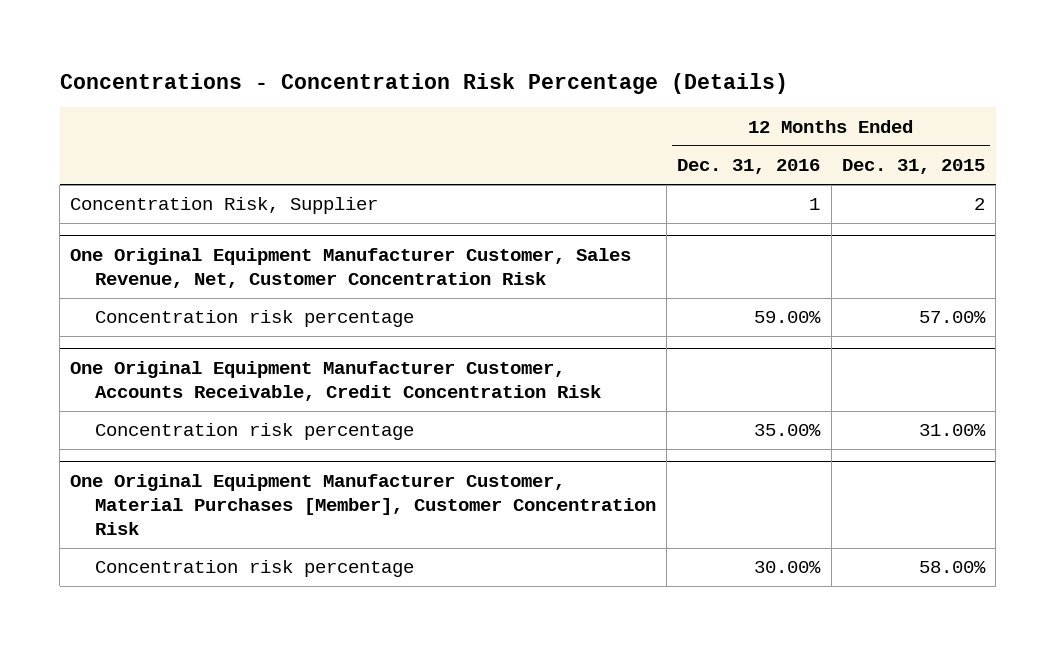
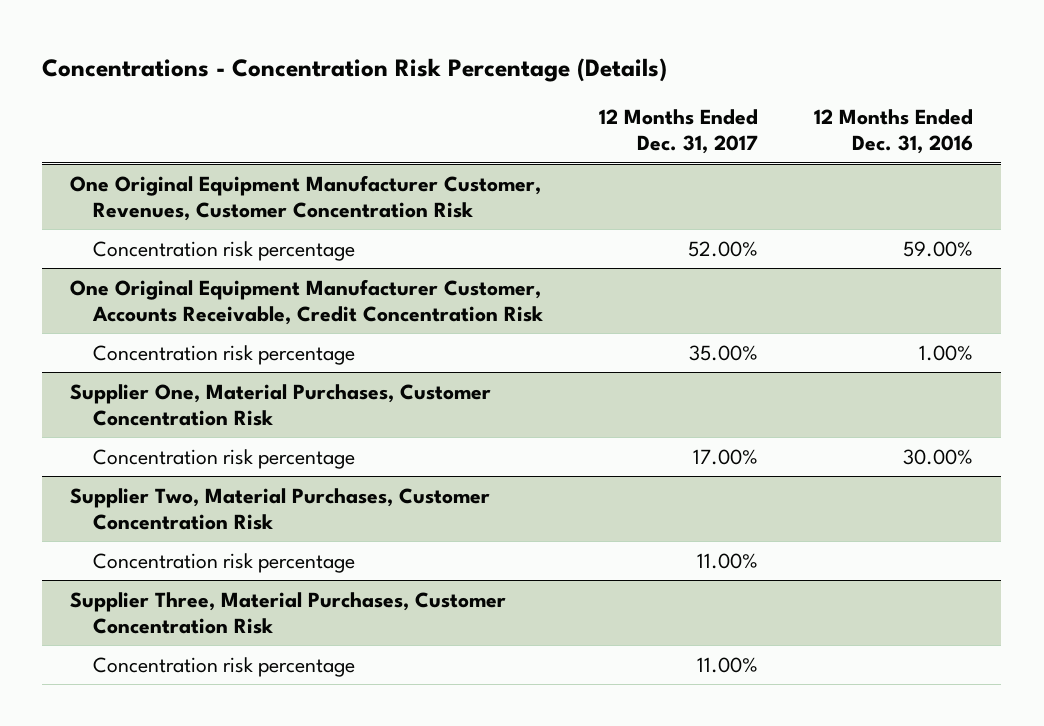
- | 12 Months Ended Dec. 31, 2016 | 12 Months Ended Dec. 31, 2015
+ | 12 Months Ended Dec. 31, 2017 | 12 Months Ended Dec. 31, 2016
- Concentration Risk, Supplier | 1 | 2
- One Original Equipment Manufacturer Customer, Sales Revenue, Net, Customer Concentration Risk
+ One Original Equipment Manufacturer Customer, Revenues, Customer Concentration Risk
@ One Original Equipment Manufacturer Customer, Accounts Receivable, Credit Concentration Risk
- Concentration risk percentage | 35.00% | 31.00%
- One Original Equipment Manufacturer Customer, Material Purchases [Member], Customer Concentration Risk
@ One Original Equipment Manufacturer Customer, Accounts Receivable, Credit Concentration Risk
+ Concentration risk percentage | 35.00% | 1.00%
+ Supplier One, Material Purchases, Customer Concentration Risk
+ Supplier Two, Material Purchases, Customer Concentration Risk
+ Concentration risk percentage | 11.00% |
+ Supplier Three, Material Purchases, Customer Concentration Risk
+ Concentration risk percentage | 11.00% |

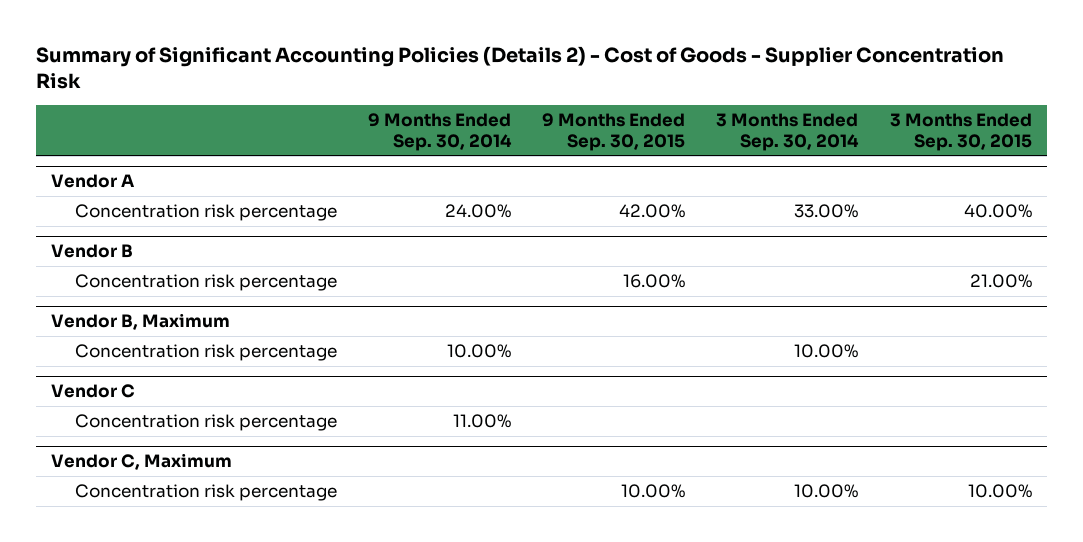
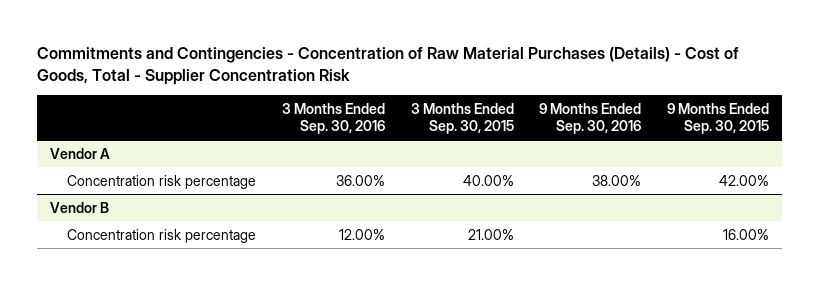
- Summary of Significant Accounting Policies (Details 2) - Cost of Goods - Supplier Concentration Risk
+ Commitments and Contingencies - Concentration of Raw Material Purchases (Details) - Cost of Goods, Total - Supplier Concentration Risk
- | 9 Months Ended Sep. 30, 2014 | 9 Months Ended Sep. 30, 2015 | 3 Months Ended Sep. 30, 2014 | 3 Months Ended Sep. 30, 2015
+ | 3 Months Ended Sep. 30, 2016 | 3 Months Ended Sep. 30, 2015 | 9 Months Ended Sep. 30, 2016 | 9 Months Ended Sep. 30, 2015
- Vendor B, Maximum
- Concentration risk percentage | 10.00% | | 10.00% |
- Vendor C
- Concentration risk percentage | 11.00% | | |
- Vendor C, Maximum
- Concentration risk percentage | | 10.00% | 10.00% | 10.00%

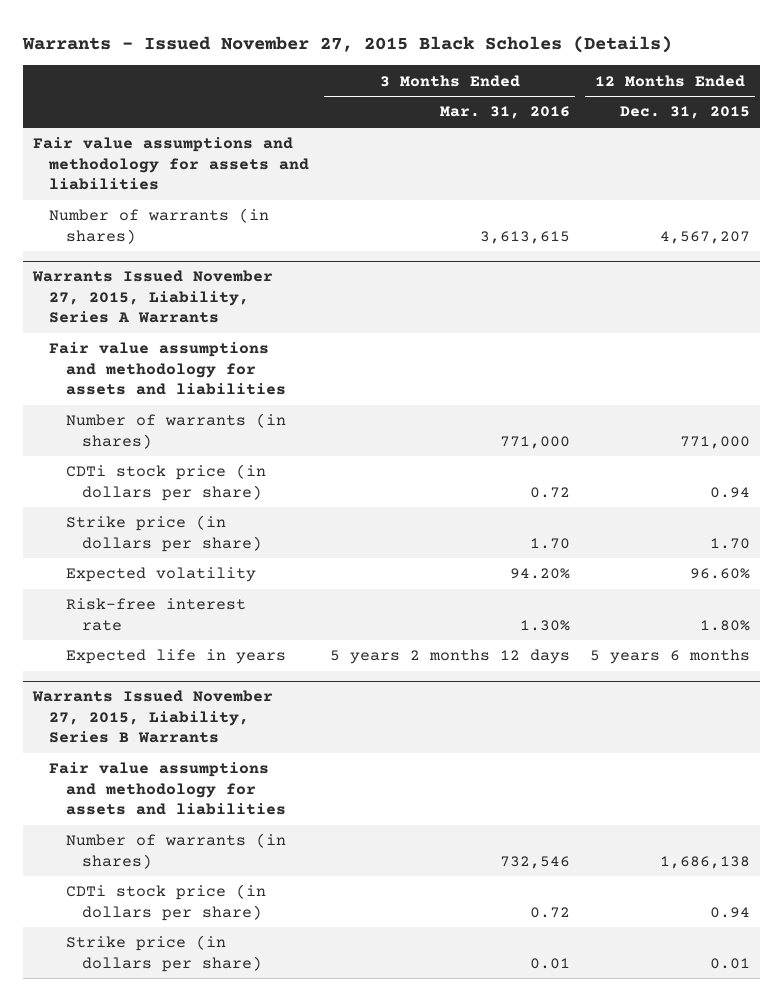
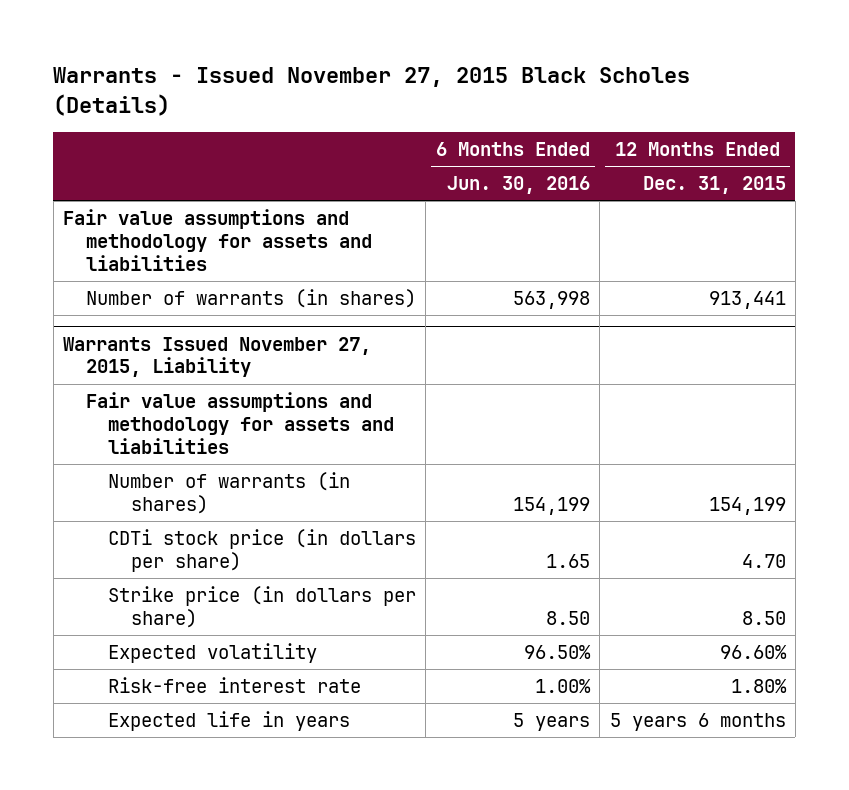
- | 3 Months Ended Mar. 31, 2016 | 12 Months Ended Dec. 31, 2015
+ | 6 Months Ended Jun. 30, 2016 | 12 Months Ended Dec. 31, 2015
- Number of warrants (in shares) | 3,613,615 | 4,567,207
- Warrants Issued November 27, 2015, Liability, Series A Warrants
+ Number of warrants (in shares) | 563,998 | 913,441
+ Warrants Issued November 27, 2015, Liability
- Number of warrants (in shares) | 771,000 | 771,000
- CDTi stock price (in dollars per share) | 0.72 | 0.94
- Strike price (in dollars per share) | 1.70 | 1.70
+ Number of warrants (in shares) | 154,199 | 154,199
+ CDTi stock price (in dollars per share) | 1.65 | 4.70
+ Strike price (in dollars per share) | 8.50 | 8.50
- Warrants Issued November 27, 2015, Liability, Series B Warrants
- Fair value assumptions and methodology for assets and liabilities
- Number of warrants (in shares) | 732,546 | 1,686,138
- CDTi stock price (in dollars per share) | 0.72 | 0.94
- Strike price (in dollars per share) | 0.01 | 0.01

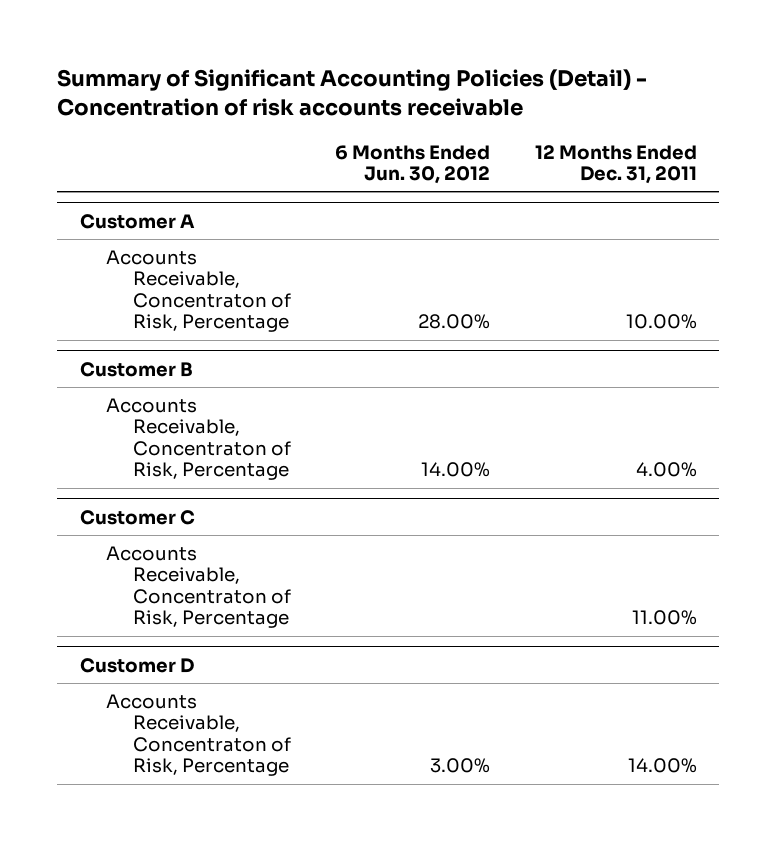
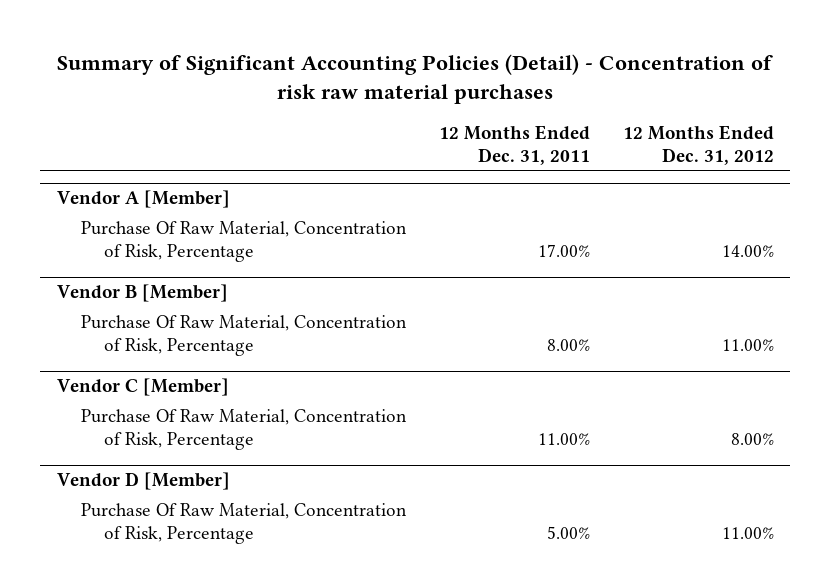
- Summary of Significant Accounting Policies (Detail) - Concentration of risk accounts receivable
+ Summary of Significant Accounting Policies (Detail) - Concentration of risk raw material purchases
- | 6 Months Ended Jun. 30, 2012 | 12 Months Ended Dec. 31, 2011
+ | 12 Months Ended Dec. 31, 2011 | 12 Months Ended Dec. 31, 2012
- Customer A
- Accounts Receivable, Concentraton of Risk, Percentage | 28.00% | 10.00%
- Customer B
- Accounts Receivable, Concentraton of Risk, Percentage | 14.00% | 4.00%
- Customer C
- Accounts Receivable, Concentraton of Risk, Percentage | | 11.00%
- Customer D
- Accounts Receivable, Concentraton of Risk, Percentage | 3.00% | 14.00%
+ Vendor A [Member]
+ Purchase Of Raw Material, Concentration of Risk, Percentage | 17.00% | 14.00%
+ Vendor B [Member]
+ Purchase Of Raw Material, Concentration of Risk, Percentage | 8.00% | 11.00%
+ Vendor C [Member]
+ Purchase Of Raw Material, Concentration of Risk, Percentage | 11.00% | 8.00%
+ Vendor D [Member]
+ Purchase Of Raw Material, Concentration of Risk, Percentage | 5.00% | 11.00%

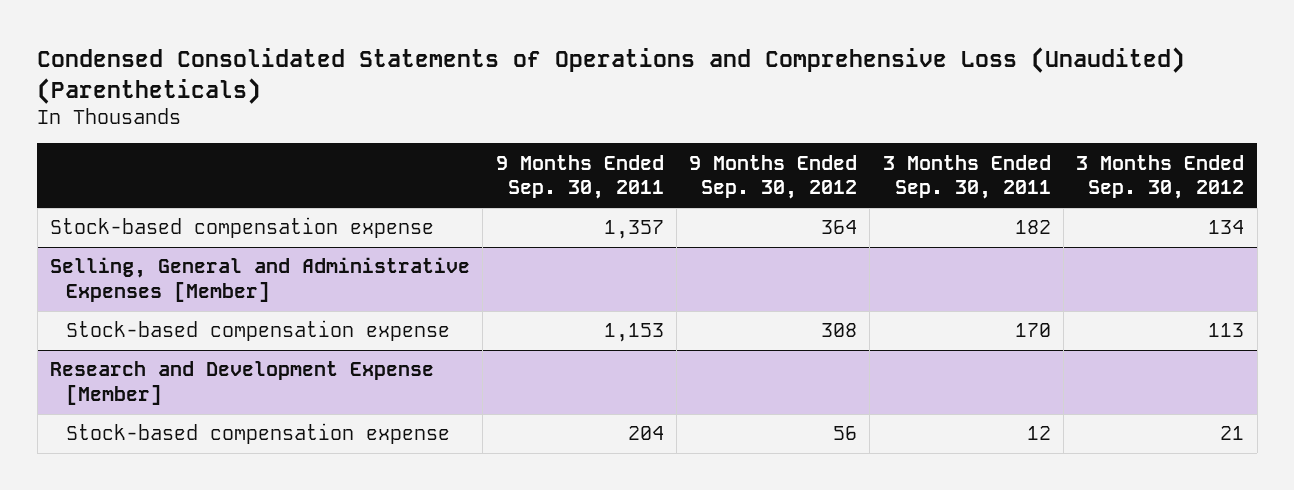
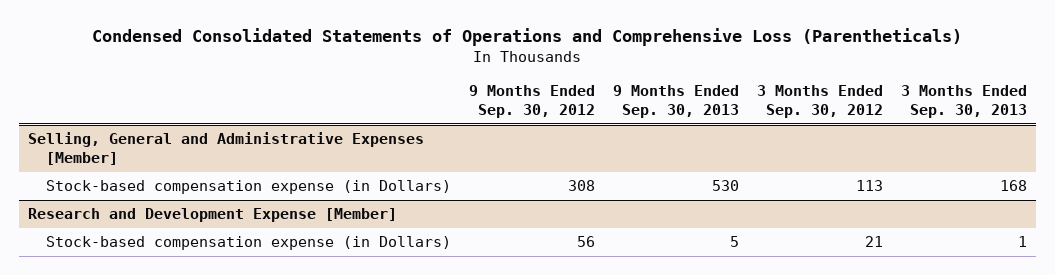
- Condensed Consolidated Statements of Operations and Comprehensive Loss (Unaudited) (Parentheticals)
+ Condensed Consolidated Statements of Operations and Comprehensive Loss (Parentheticals)
- | 9 Months Ended Sep. 30, 2011 | 9 Months Ended Sep. 30, 2012 | 3 Months Ended Sep. 30, 2011 | 3 Months Ended Sep. 30, 2012
+ | 9 Months Ended Sep. 30, 2012 | 9 Months Ended Sep. 30, 2013 | 3 Months Ended Sep. 30, 2012 | 3 Months Ended Sep. 30, 2013
- Stock-based compensation expense | 1,357 | 364 | 182 | 134
@ Selling, General and Administrative Expenses [Member]
- Stock-based compensation expense | 1,153 | 308 | 170 | 113
+ Stock-based compensation expense (in Dollars) | 308 | 530 | 113 | 168
@ Research and Development Expense [Member]
- Stock-based compensation expense | 204 | 56 | 12 | 21
+ Stock-based compensation expense (in Dollars) | 56 | 5 | 21 | 1

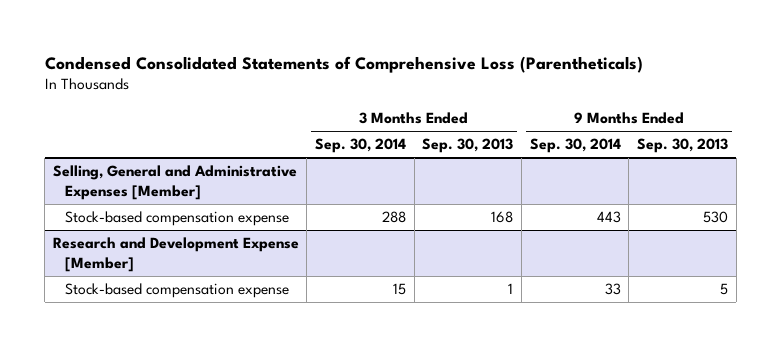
- Condensed Consolidated Statements of Operations and Comprehensive Loss (Parentheticals)
+ Condensed Consolidated Statements of Comprehensive Loss (Parentheticals)
- | 9 Months Ended Sep. 30, 2012 | 9 Months Ended Sep. 30, 2013 | 3 Months Ended Sep. 30, 2012 | 3 Months Ended Sep. 30, 2013
+ | 3 Months Ended Sep. 30, 2014 | 3 Months Ended Sep. 30, 2013 | 9 Months Ended Sep. 30, 2014 | 9 Months Ended Sep. 30, 2013
@ Selling, General and Administrative Expenses [Member]
- Stock-based compensation expense (in Dollars) | 308 | 530 | 113 | 168
+ Stock-based compensation expense | 288 | 168 | 443 | 530
@ Research and Development Expense [Member]
- Stock-based compensation expense (in Dollars) | 56 | 5 | 21 | 1
+ Stock-based compensation expense | 15 | 1 | 33 | 5

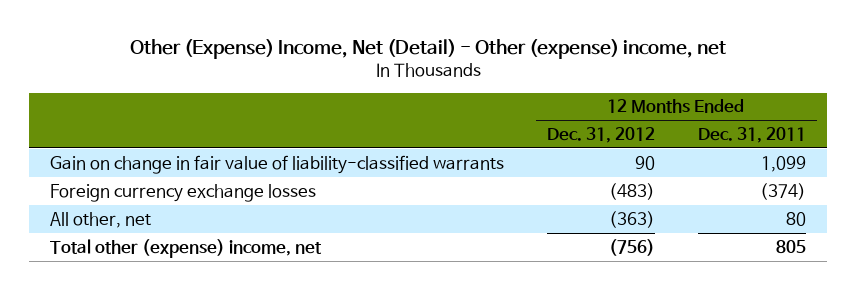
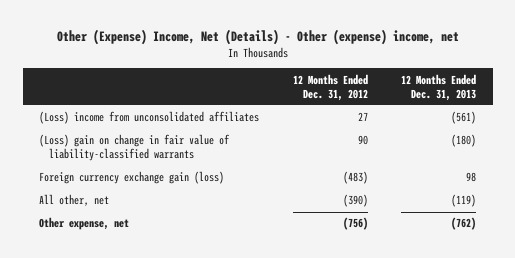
- Other (Expense) Income, Net (Detail) - Other (expense) income, net
+ Other (Expense) Income, Net (Details) - Other (expense) income, net
- | 12 Months Ended Dec. 31, 2012 | 12 Months Ended Dec. 31, 2011
+ | 12 Months Ended Dec. 31, 2012 | 12 Months Ended Dec. 31, 2013
- Gain on change in fair value of liability-classified warrants | 90 | 1,099
- Foreign currency exchange losses | (483) | (374)
- All other, net | (363) | 80
- Total other (expense) income, net | (756) | 805
+ (Loss) income from unconsolidated affiliates | 27 | (561)
+ (Loss) gain on change in fair value of liability-classified warrants | 90 | (180)
+ Foreign currency exchange gain (loss) | (483) | 98
+ All other, net | (390) | (119)
+ Other expense, net | (756) | (762)

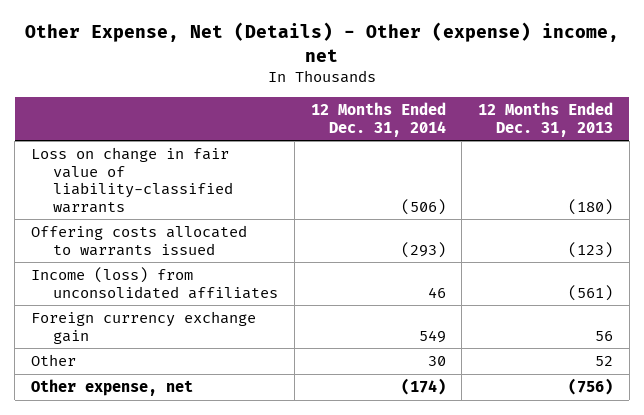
- Other (Expense) Income, Net (Details) - Other (expense) income, net
+ Other Expense, Net (Details) - Other (expense) income, net
- | 12 Months Ended Dec. 31, 2012 | 12 Months Ended Dec. 31, 2013
+ | 12 Months Ended Dec. 31, 2014 | 12 Months Ended Dec. 31, 2013
- (Loss) income from unconsolidated affiliates | 27 | (561)
- (Loss) gain on change in fair value of liability-classified warrants | 90 | (180)
- Foreign currency exchange gain (loss) | (483) | 98
- All other, net | (390) | (119)
- Other expense, net | (756) | (762)
+ Loss on change in fair value of liability-classified warrants | (506) | (180)
+ Offering costs allocated to warrants issued | (293) | (123)
+ Income (loss) from unconsolidated affiliates | 46 | (561)
+ Foreign currency exchange gain | 549 | 56
+ Other | 30 | 52
+ Other expense, net | (174) | (756)

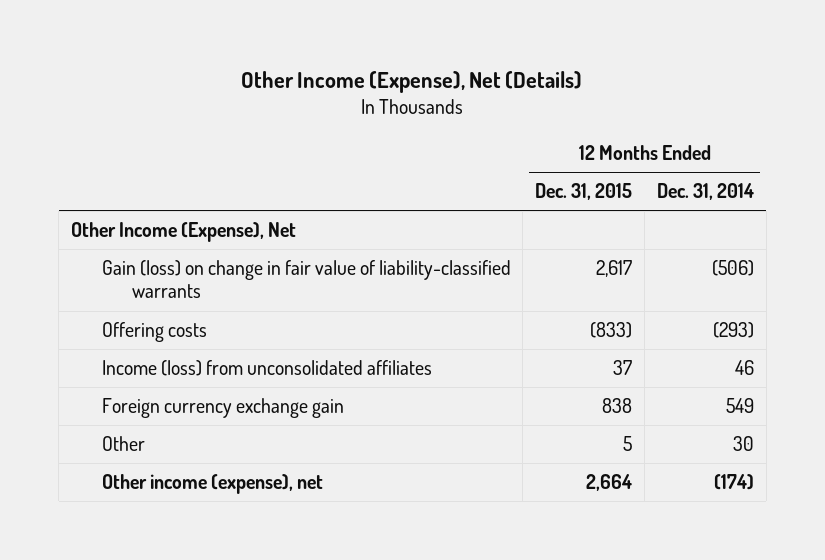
- Other Expense, Net (Details) - Other (expense) income, net
+ Other Income (Expense), Net (Details)
- | 12 Months Ended Dec. 31, 2014 | 12 Months Ended Dec. 31, 2013
+ | 12 Months Ended Dec. 31, 2015 | 12 Months Ended Dec. 31, 2014
- Loss on change in fair value of liability-classified warrants | (506) | (180)
- Offering costs allocated to warrants issued | (293) | (123)
+ Other Income (Expense), Net
+ Gain (loss) on change in fair value of liability-classified warrants | 2,617 | (506)
+ Offering costs | (833) | (293)
- Other expense, net | (174) | (756)
+ Other income (expense), net | 2,664 | (174)

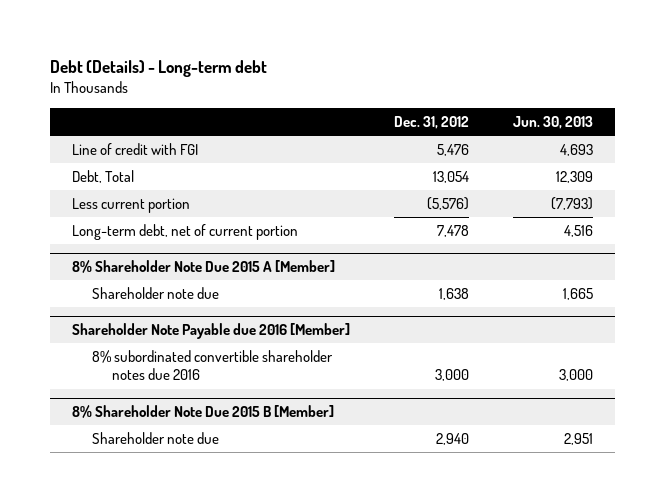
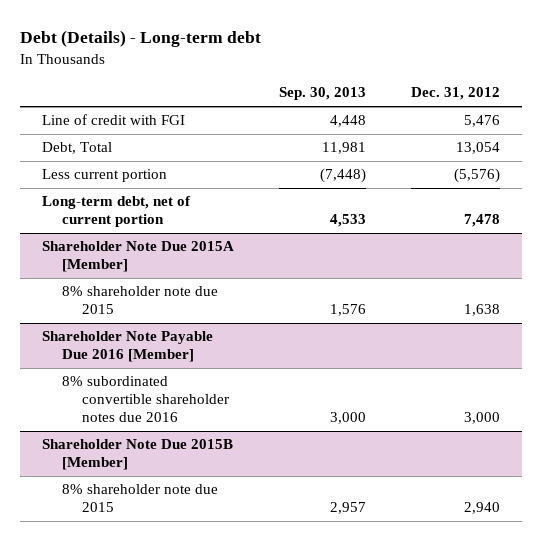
- | Dec. 31, 2012 | Jun. 30, 2013
+ | Sep. 30, 2013 | Dec. 31, 2012
- 8% Shareholder Note Due 2015 A [Member]
- Shareholder note due | 1,638 | 1,665
- Shareholder Note Payable due 2016 [Member]
+ Shareholder Note Due 2015A [Member]
+ 8% shareholder note due 2015 | 1,576 | 1,638
+ Shareholder Note Payable Due 2016 [Member]
- 8% Shareholder Note Due 2015 B [Member]
- Shareholder note due | 2,940 | 2,951
+ Shareholder Note Due 2015B [Member]
+ 8% shareholder note due 2015 | 2,957 | 2,940

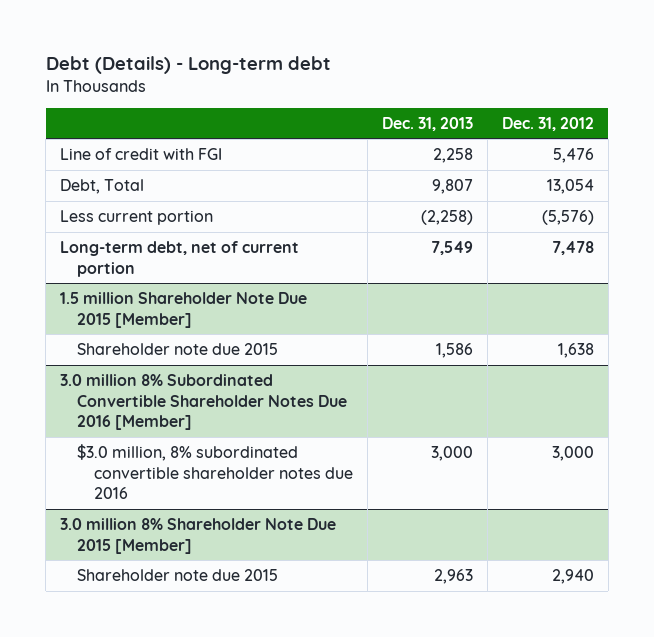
- | Sep. 30, 2013 | Dec. 31, 2012
+ | Dec. 31, 2013 | Dec. 31, 2012
- Shareholder Note Due 2015A [Member]
- 8% shareholder note due 2015 | 1,576 | 1,638
- Shareholder Note Payable Due 2016 [Member]
- 8% subordinated convertible shareholder notes due 2016 | 3,000 | 3,000
- Shareholder Note Due 2015B [Member]
- 8% shareholder note due 2015 | 2,957 | 2,940
+ 1.5 million Shareholder Note Due 2015 [Member]
+ Shareholder note due 2015 | 1,586 | 1,638
+ 3.0 million 8% Subordinated Convertible Shareholder Notes Due 2016 [Member]
+ $3.0 million, 8% subordinated convertible shareholder notes due 2016 | 3,000 | 3,000
+ 3.0 million 8% Shareholder Note Due 2015 [Member]
+ Shareholder note due 2015 | 2,963 | 2,940

